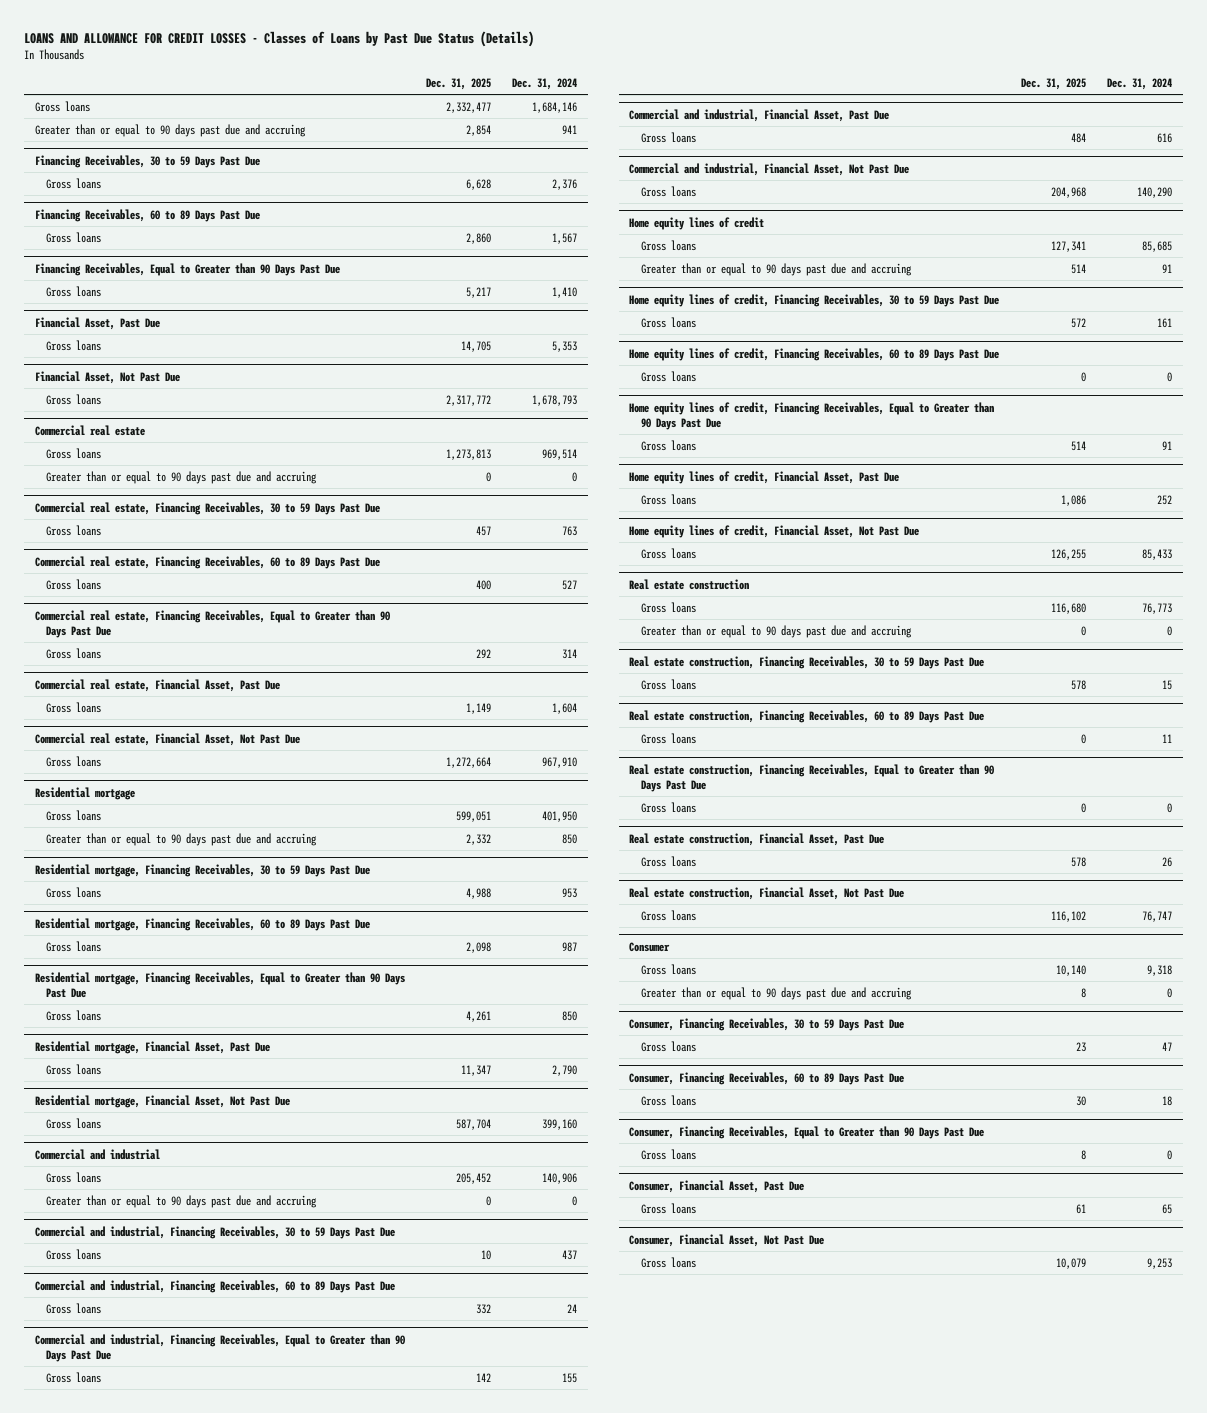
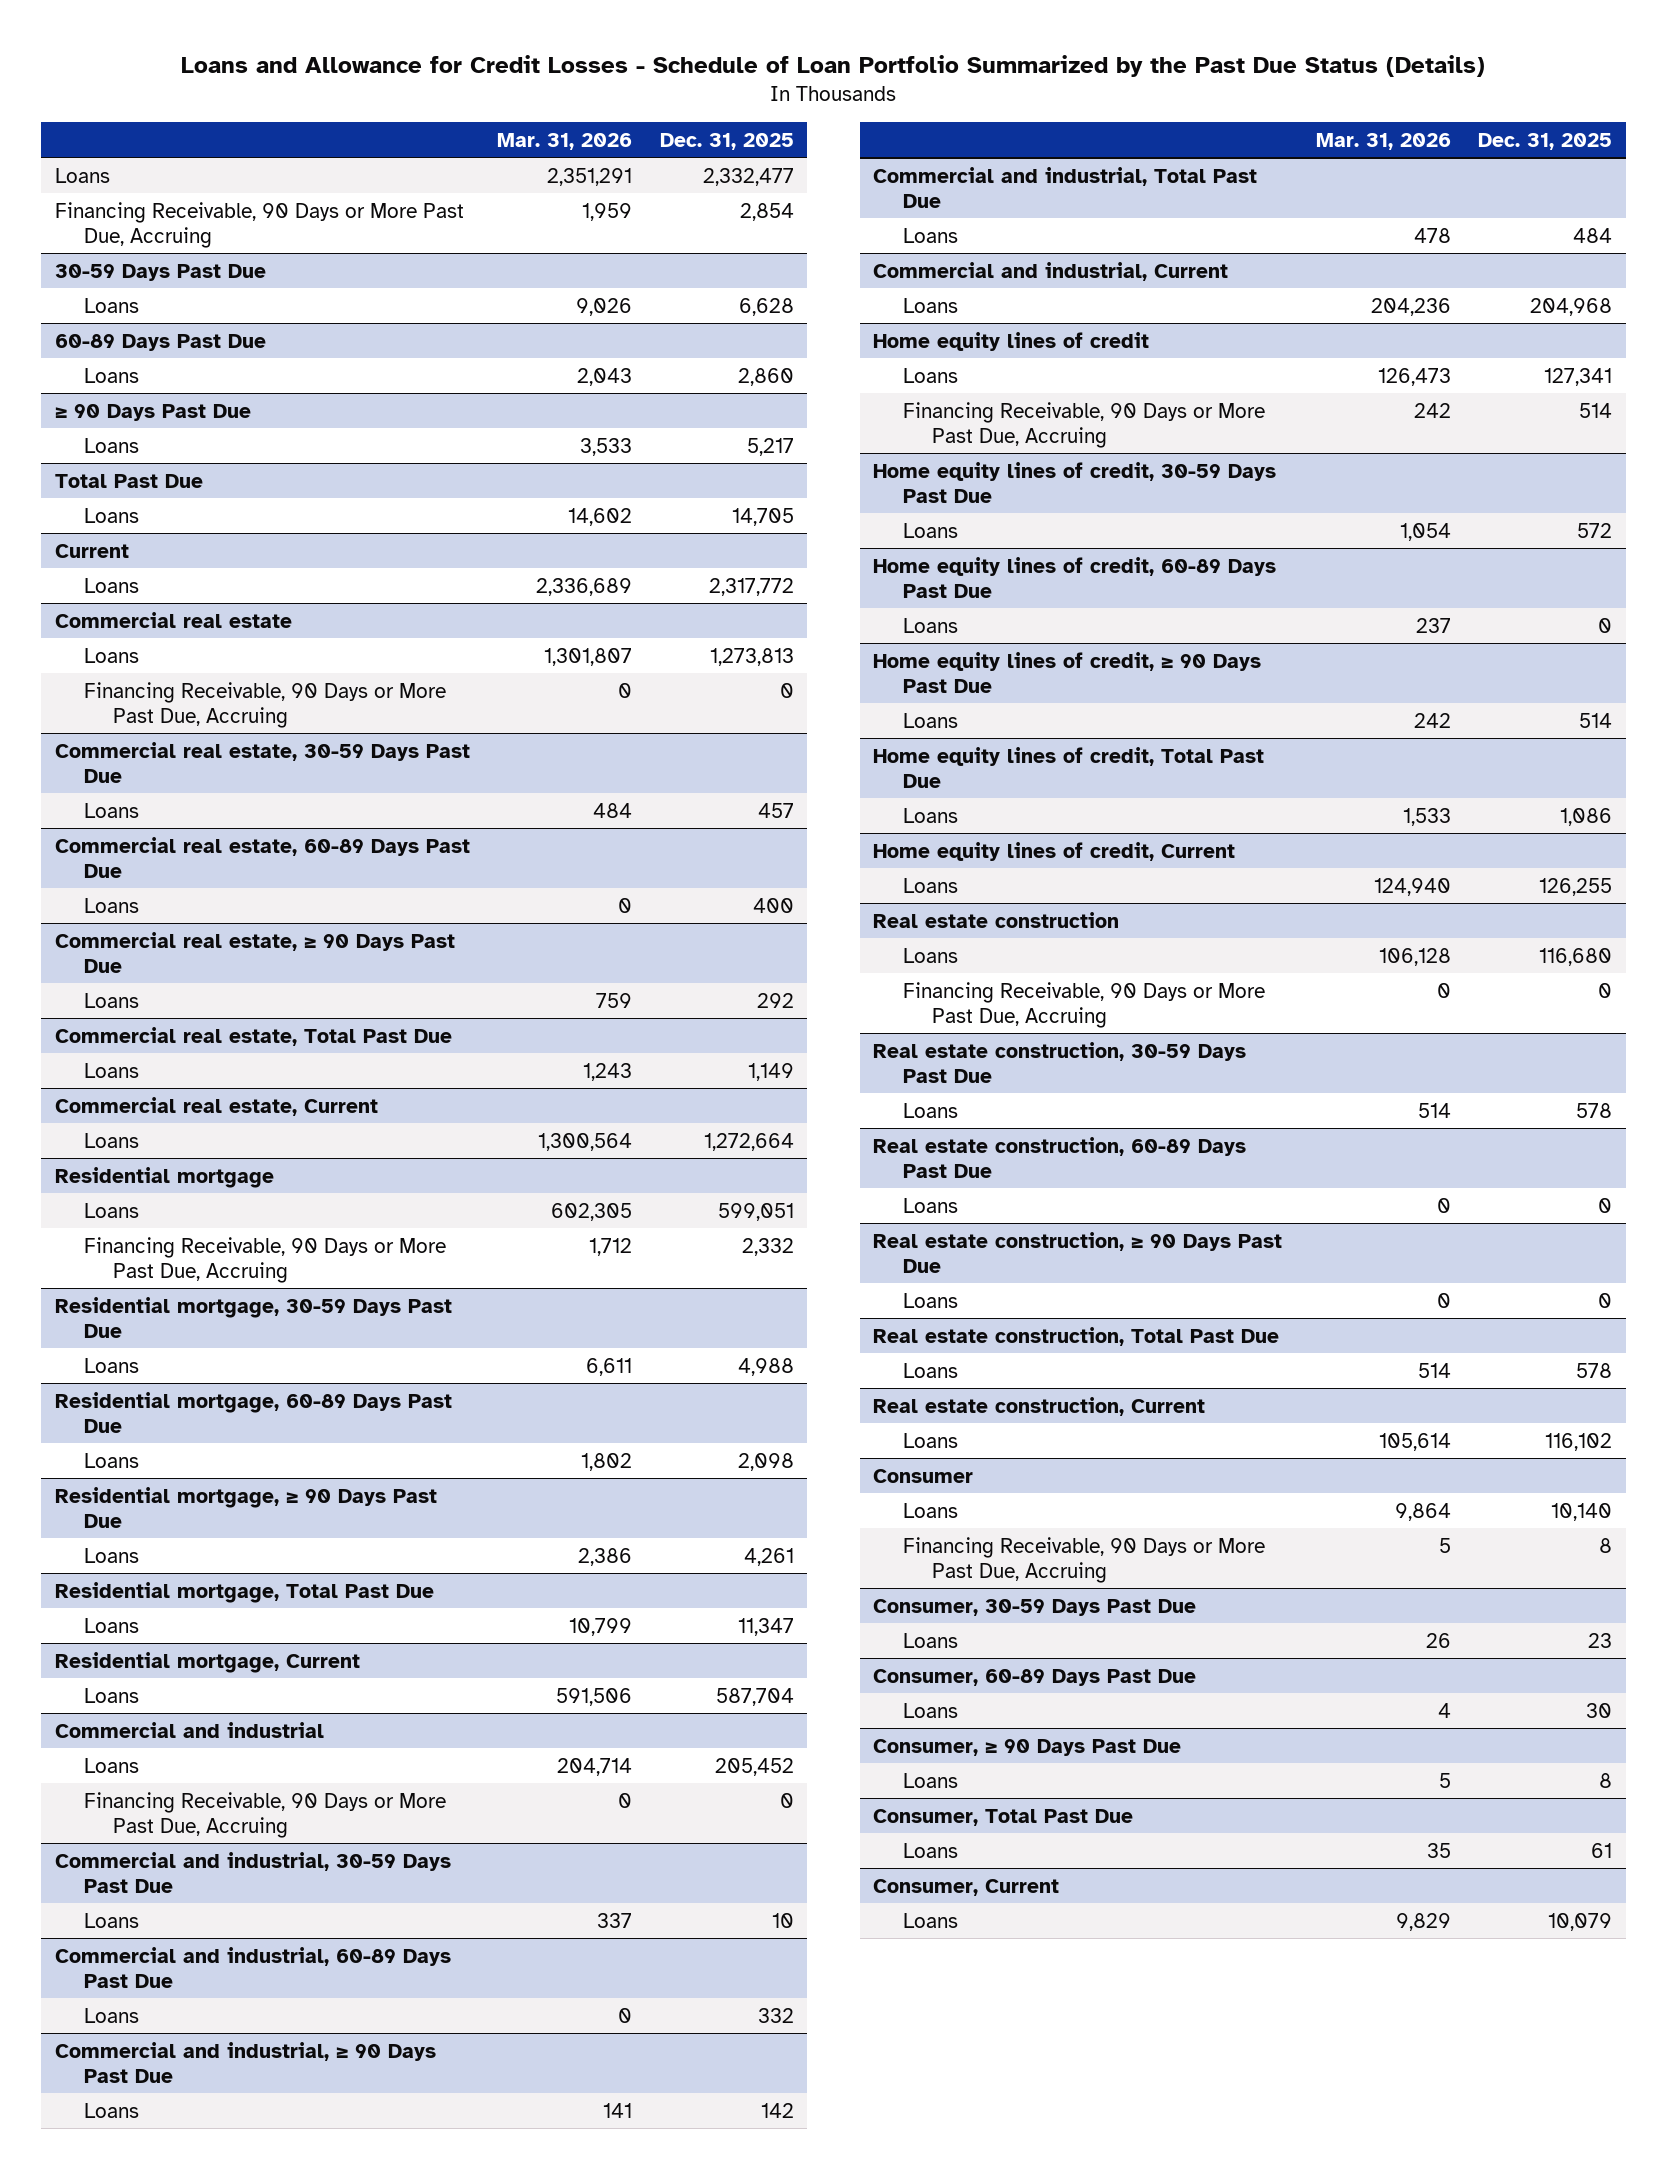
- LOANS AND ALLOWANCE FOR CREDIT LOSSES - Classes of Loans by Past Due Status (Details)
+ Loans and Allowance for Credit Losses - Schedule of Loan Portfolio Summarized by the Past Due Status (Details)
- | Dec. 31, 2025 | Dec. 31, 2024
+ | Mar. 31, 2026 | Dec. 31, 2025
- Gross loans | 2,332,477 | 1,684,146
- Greater than or equal to 90 days past due and accruing | 2,854 | 941
- Financing Receivables, 30 to 59 Days Past Due
- Gross loans | 6,628 | 2,376
- Financing Receivables, 60 to 89 Days Past Due
- Gross loans | 2,860 | 1,567
- Financing Receivables, Equal to Greater than 90 Days Past Due
- Gross loans | 5,217 | 1,410
- Financial Asset, Past Due
- Gross loans | 14,705 | 5,353
- Financial Asset, Not Past Due
- Gross loans | 2,317,772 | 1,678,793
+ Loans | 2,351,291 | 2,332,477
+ Financing Receivable, 90 Days or More Past Due, Accruing | 1,959 | 2,854
+ 30-59 Days Past Due
+ Loans | 9,026 | 6,628
+ 60-89 Days Past Due
+ Loans | 2,043 | 2,860
+ ≥ 90 Days Past Due
+ Loans | 3,533 | 5,217
+ Total Past Due
+ Loans | 14,602 | 14,705
+ Current
+ Loans | 2,336,689 | 2,317,772
@ Commercial real estate
- Gross loans | 1,273,813 | 969,514
- Greater than or equal to 90 days past due and accruing | 0 | 0
- Commercial real estate, Financing Receivables, 30 to 59 Days Past Due
- Gross loans | 457 | 763
- Commercial real estate, Financing Receivables, 60 to 89 Days Past Due
- Gross loans | 400 | 527
- Commercial real estate, Financing Receivables, Equal to Greater than 90 Days Past Due
- Gross loans | 292 | 314
- Commercial real estate, Financial Asset, Past Due
- Gross loans | 1,149 | 1,604
- Commercial real estate, Financial Asset, Not Past Due
- Gross loans | 1,272,664 | 967,910
@ Commercial real estate
+ Loans | 1,301,807 | 1,273,813
+ Financing Receivable, 90 Days or More Past Due, Accruing | 0 | 0
+ Commercial real estate, 30-59 Days Past Due
+ Loans | 484 | 457
+ Commercial real estate, 60-89 Days Past Due
+ Loans | 0 | 400
+ Commercial real estate, ≥ 90 Days Past Due
+ Loans | 759 | 292
+ Commercial real estate, Total Past Due
+ Loans | 1,243 | 1,149
+ Commercial real estate, Current
+ Loans | 1,300,564 | 1,272,664
@ Residential mortgage
- Gross loans | 599,051 | 401,950
- Greater than or equal to 90 days past due and accruing | 2,332 | 850
- Residential mortgage, Financing Receivables, 30 to 59 Days Past Due
- Gross loans | 4,988 | 953
- Residential mortgage, Financing Receivables, 60 to 89 Days Past Due
- Gross loans | 2,098 | 987
- Residential mortgage, Financing Receivables, Equal to Greater than 90 Days Past Due
- Gross loans | 4,261 | 850
- Residential mortgage, Financial Asset, Past Due
- Gross loans | 11,347 | 2,790
- Residential mortgage, Financial Asset, Not Past Due
- Gross loans | 587,704 | 399,160
@ Residential mortgage
+ Loans | 602,305 | 599,051
+ Financing Receivable, 90 Days or More Past Due, Accruing | 1,712 | 2,332
+ Residential mortgage, 30-59 Days Past Due
+ Loans | 6,611 | 4,988
+ Residential mortgage, 60-89 Days Past Due
+ Loans | 1,802 | 2,098
+ Residential mortgage, ≥ 90 Days Past Due
+ Loans | 2,386 | 4,261
+ Residential mortgage, Total Past Due
+ Loans | 10,799 | 11,347
+ Residential mortgage, Current
+ Loans | 591,506 | 587,704
@ Commercial and industrial
- Gross loans | 205,452 | 140,906
- Greater than or equal to 90 days past due and accruing | 0 | 0
- Commercial and industrial, Financing Receivables, 30 to 59 Days Past Due
- Gross loans | 10 | 437
- Commercial and industrial, Financing Receivables, 60 to 89 Days Past Due
- Gross loans | 332 | 24
- Commercial and industrial, Financing Receivables, Equal to Greater than 90 Days Past Due
- Gross loans | 142 | 155
- Commercial and industrial, Financial Asset, Past Due
- Gross loans | 484 | 616
- Commercial and industrial, Financial Asset, Not Past Due
- Gross loans | 204,968 | 140,290
@ Commercial and industrial
+ Loans | 204,714 | 205,452
+ Financing Receivable, 90 Days or More Past Due, Accruing | 0 | 0
+ Commercial and industrial, 30-59 Days Past Due
+ Loans | 337 | 10
+ Commercial and industrial, 60-89 Days Past Due
+ Loans | 0 | 332
+ Commercial and industrial, ≥ 90 Days Past Due
+ Loans | 141 | 142
+ Commercial and industrial, Total Past Due
+ Loans | 478 | 484
+ Commercial and industrial, Current
+ Loans | 204,236 | 204,968
@ Home equity lines of credit
- Gross loans | 127,341 | 85,685
- Greater than or equal to 90 days past due and accruing | 514 | 91
- Home equity lines of credit, Financing Receivables, 30 to 59 Days Past Due
- Gross loans | 572 | 161
- Home equity lines of credit, Financing Receivables, 60 to 89 Days Past Due
- Gross loans | 0 | 0
- Home equity lines of credit, Financing Receivables, Equal to Greater than 90 Days Past Due
- Gross loans | 514 | 91
- Home equity lines of credit, Financial Asset, Past Due
- Gross loans | 1,086 | 252
- Home equity lines of credit, Financial Asset, Not Past Due
- Gross loans | 126,255 | 85,433
@ Home equity lines of credit
+ Loans | 126,473 | 127,341
+ Financing Receivable, 90 Days or More Past Due, Accruing | 242 | 514
+ Home equity lines of credit, 30-59 Days Past Due
+ Loans | 1,054 | 572
+ Home equity lines of credit, 60-89 Days Past Due
+ Loans | 237 | 0
+ Home equity lines of credit, ≥ 90 Days Past Due
+ Loans | 242 | 514
+ Home equity lines of credit, Total Past Due
+ Loans | 1,533 | 1,086
+ Home equity lines of credit, Current
+ Loans | 124,940 | 126,255
@ Real estate construction
- Gross loans | 116,680 | 76,773
- Greater than or equal to 90 days past due and accruing | 0 | 0
- Real estate construction, Financing Receivables, 30 to 59 Days Past Due
- Gross loans | 578 | 15
- Real estate construction, Financing Receivables, 60 to 89 Days Past Due
- Gross loans | 0 | 11
- Real estate construction, Financing Receivables, Equal to Greater than 90 Days Past Due
- Gross loans | 0 | 0
- Real estate construction, Financial Asset, Past Due
- Gross loans | 578 | 26
- Real estate construction, Financial Asset, Not Past Due
- Gross loans | 116,102 | 76,747
@ Real estate construction
+ Loans | 106,128 | 116,680
+ Financing Receivable, 90 Days or More Past Due, Accruing | 0 | 0
+ Real estate construction, 30-59 Days Past Due
+ Loans | 514 | 578
+ Real estate construction, 60-89 Days Past Due
+ Loans | 0 | 0
+ Real estate construction, ≥ 90 Days Past Due
+ Loans | 0 | 0
+ Real estate construction, Total Past Due
+ Loans | 514 | 578
+ Real estate construction, Current
+ Loans | 105,614 | 116,102
@ Consumer
- Gross loans | 10,140 | 9,318
- Greater than or equal to 90 days past due and accruing | 8 | 0
- Consumer, Financing Receivables, 30 to 59 Days Past Due
- Gross loans | 23 | 47
- Consumer, Financing Receivables, 60 to 89 Days Past Due
- Gross loans | 30 | 18
- Consumer, Financing Receivables, Equal to Greater than 90 Days Past Due
- Gross loans | 8 | 0
- Consumer, Financial Asset, Past Due
- Gross loans | 61 | 65
- Consumer, Financial Asset, Not Past Due
- Gross loans | 10,079 | 9,253
@ Consumer
+ Loans | 9,864 | 10,140
+ Financing Receivable, 90 Days or More Past Due, Accruing | 5 | 8
+ Consumer, 30-59 Days Past Due
+ Loans | 26 | 23
+ Consumer, 60-89 Days Past Due
+ Loans | 4 | 30
+ Consumer, ≥ 90 Days Past Due
+ Loans | 5 | 8
+ Consumer, Total Past Due
+ Loans | 35 | 61
+ Consumer, Current
+ Loans | 9,829 | 10,079

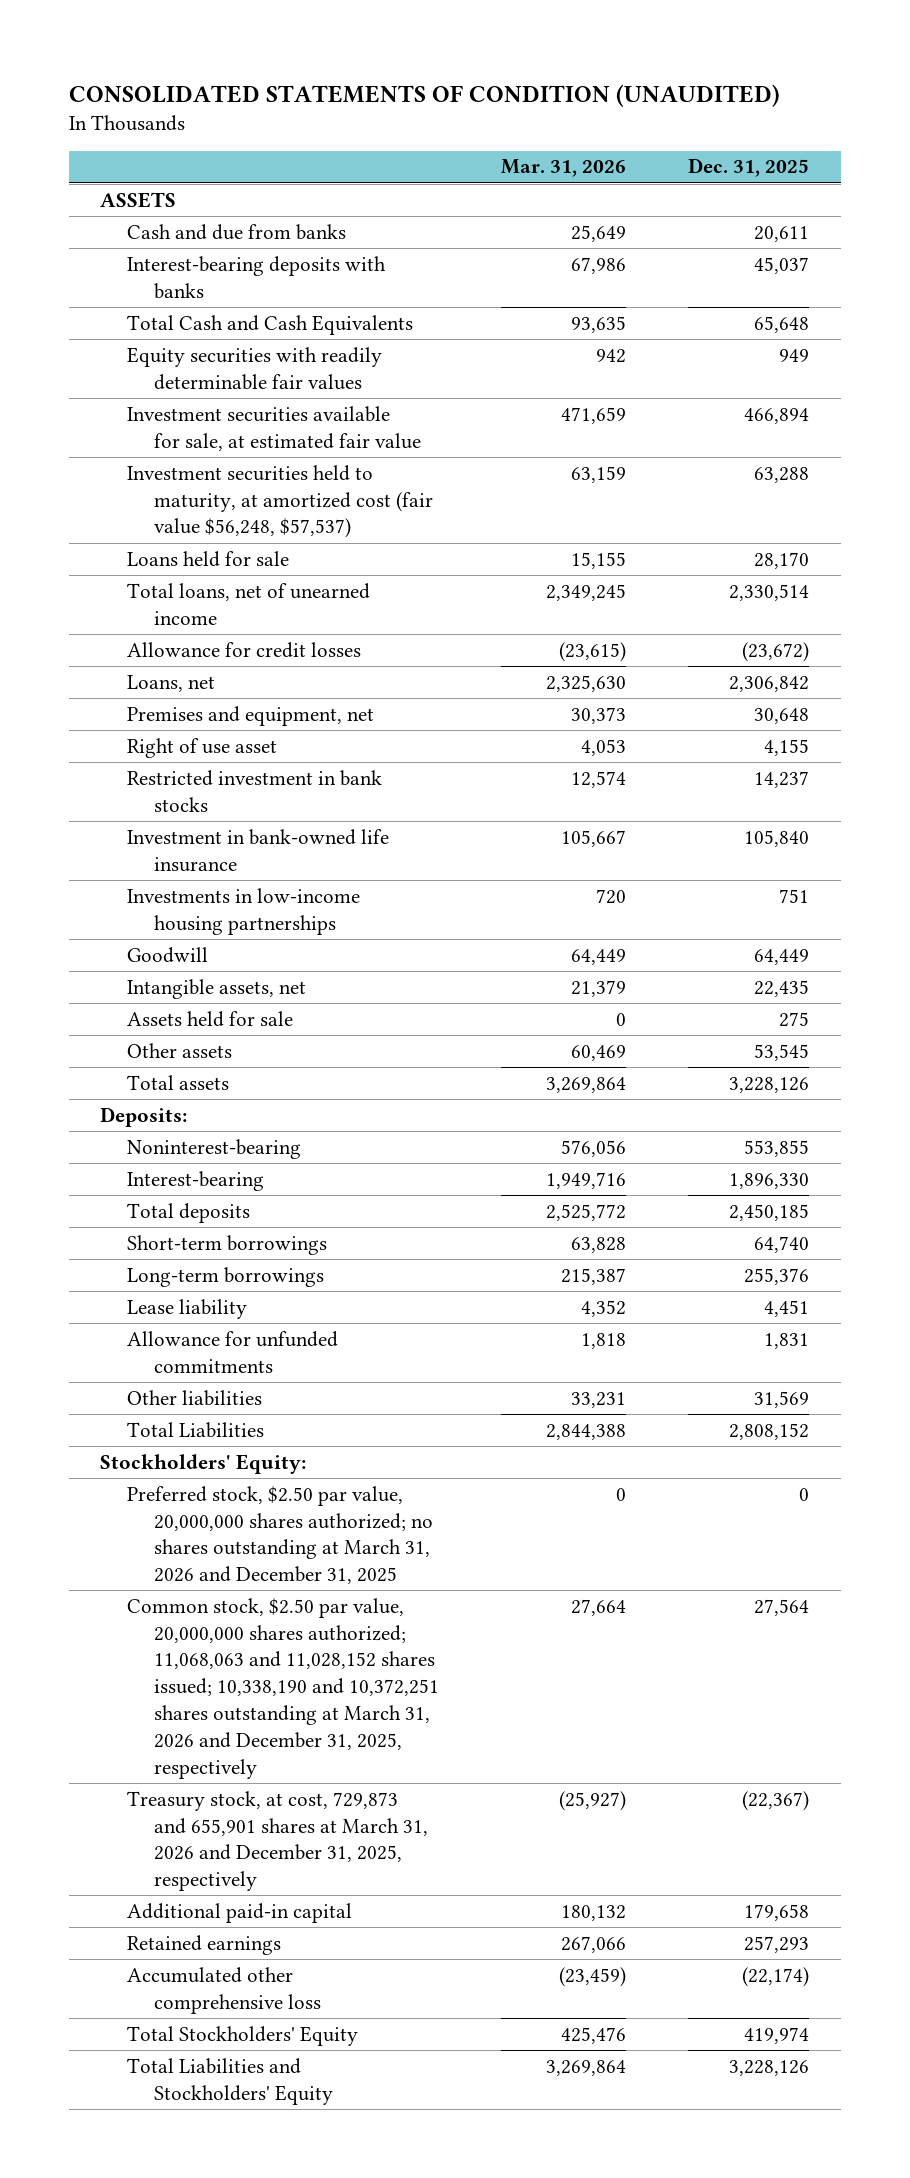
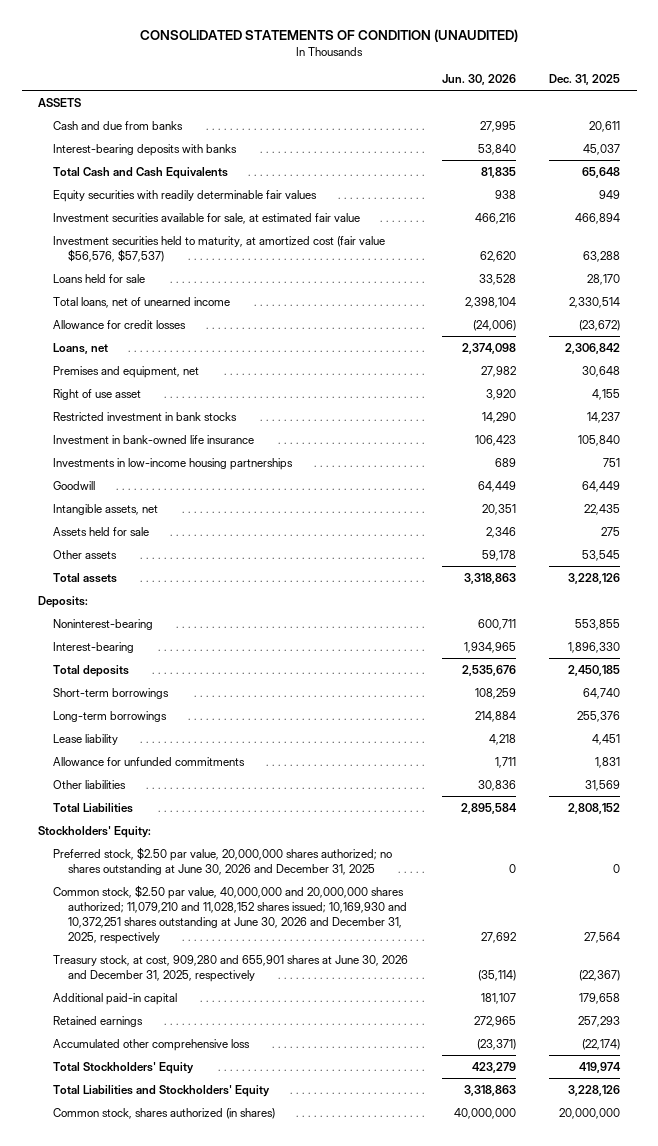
- | Mar. 31, 2026 | Dec. 31, 2025
+ | Jun. 30, 2026 | Dec. 31, 2025
- Investment securities held to maturity, at amortized cost (fair value $56,248, $57,537) | 63,159 | 63,288
+ Investment securities held to maturity, at amortized cost (fair value $56,576, $57,537) | 62,620 | 63,288
- Preferred stock, $2.50 par value, 20,000,000 shares authorized; no shares outstanding at March 31, 2026 and December 31, 2025 | 0 | 0
- Common stock, $2.50 par value, 20,000,000 shares authorized; 11,068,063 and 11,028,152 shares issued; 10,338,190 and 10,372,251 shares outstanding at March 31, 2026 and December 31, 2025, respectively | 27,664 | 27,564
- Treasury stock, at cost, 729,873 and 655,901 shares at March 31, 2026 and December 31, 2025, respectively | (25,927) | (22,367)
+ Preferred stock, $2.50 par value, 20,000,000 shares authorized; no shares outstanding at June 30, 2026 and December 31, 2025 | 0 | 0
+ Common stock, $2.50 par value, 40,000,000 and 20,000,000 shares authorized; 11,079,210 and 11,028,152 shares issued; 10,169,930 and 10,372,251 shares outstanding at June 30, 2026 and December 31, 2025, respectively | 27,692 | 27,564
+ Treasury stock, at cost, 909,280 and 655,901 shares at June 30, 2026 and December 31, 2025, respectively | (35,114) | (22,367)
+ Common stock, shares authorized (in shares) | 40,000,000 | 20,000,000

